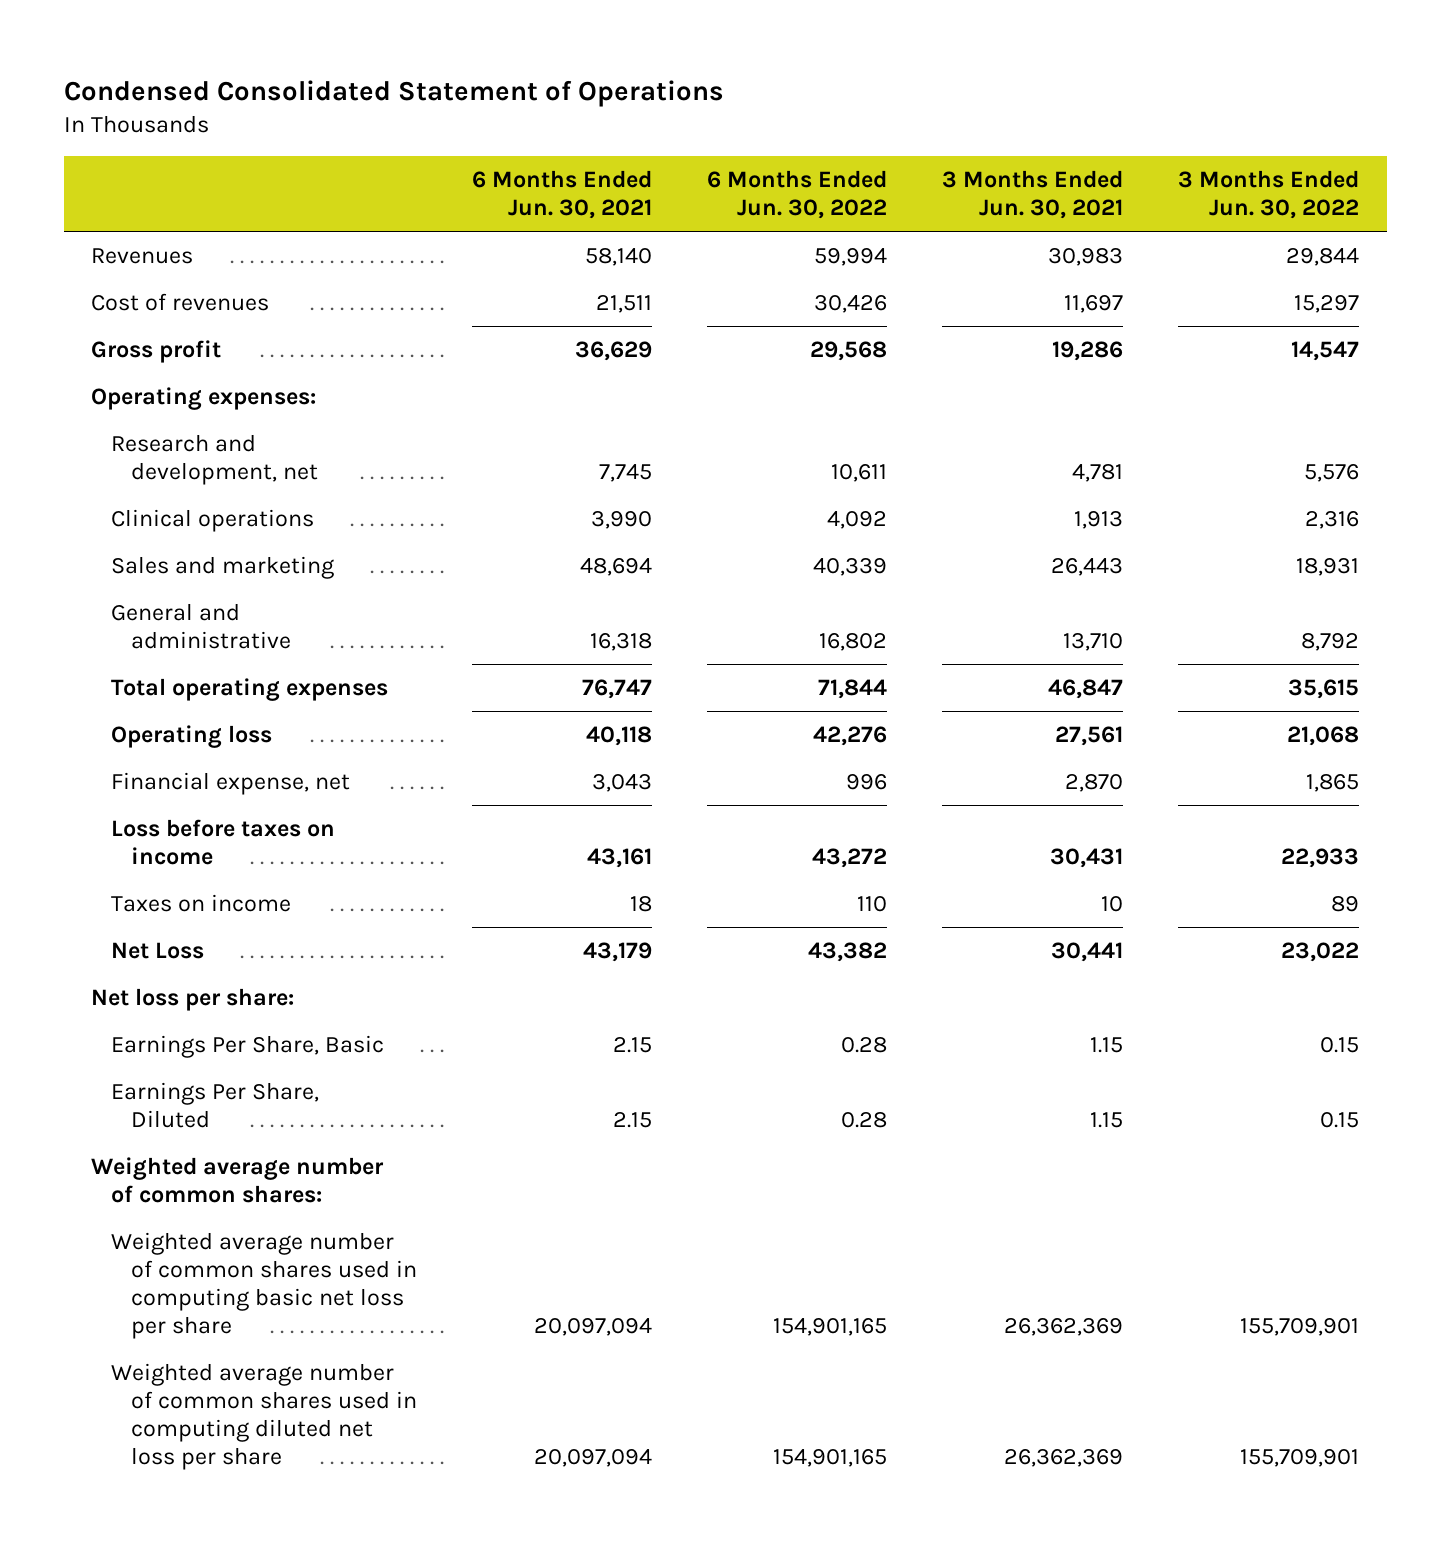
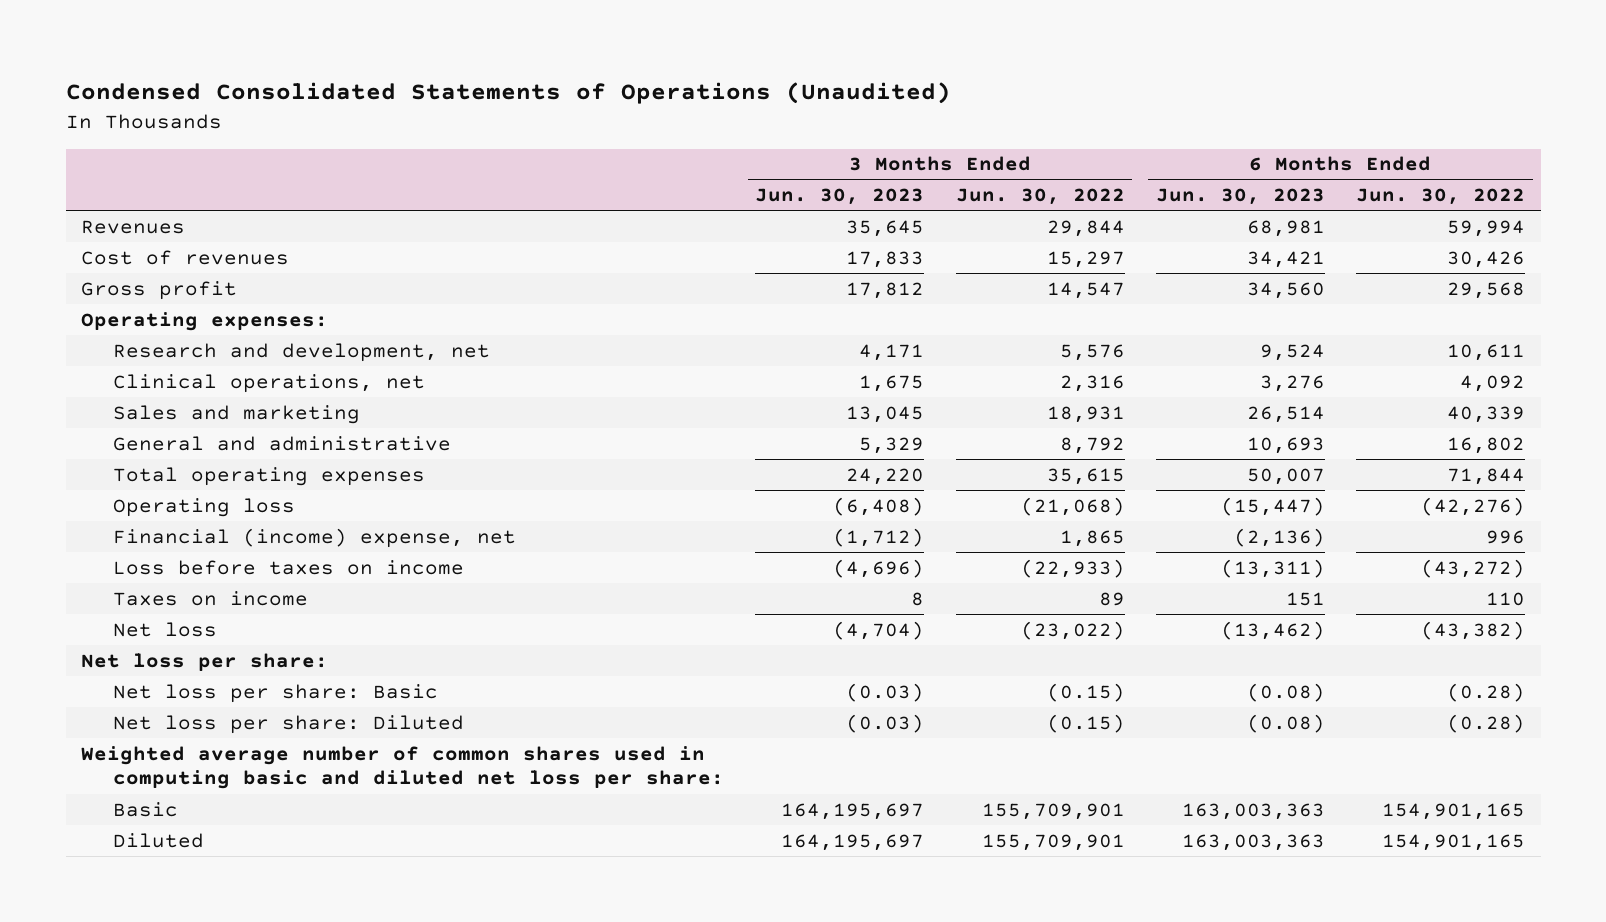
- Condensed Consolidated Statement of Operations
+ Condensed Consolidated Statements of Operations (Unaudited)
- | 6 Months Ended Jun. 30, 2021 | 6 Months Ended Jun. 30, 2022 | 3 Months Ended Jun. 30, 2021 | 3 Months Ended Jun. 30, 2022
+ | 3 Months Ended Jun. 30, 2023 | 3 Months Ended Jun. 30, 2022 | 6 Months Ended Jun. 30, 2023 | 6 Months Ended Jun. 30, 2022
- Clinical operations | 3,990 | 4,092 | 1,913 | 2,316
+ Clinical operations, net | 1,675 | 2,316 | 3,276 | 4,092
- Operating loss | 40,118 | 42,276 | 27,561 | 21,068
- Financial expense, net | 3,043 | 996 | 2,870 | 1,865
- Loss before taxes on income | 43,161 | 43,272 | 30,431 | 22,933
+ Operating loss | (6,408) | (21,068) | (15,447) | (42,276)
+ Financial (income) expense, net | (1,712) | 1,865 | (2,136) | 996
+ Loss before taxes on income | (4,696) | (22,933) | (13,311) | (43,272)
- Net Loss | 43,179 | 43,382 | 30,441 | 23,022
+ Net loss | (4,704) | (23,022) | (13,462) | (43,382)
- Earnings Per Share, Basic | 2.15 | 0.28 | 1.15 | 0.15
- Earnings Per Share, Diluted | 2.15 | 0.28 | 1.15 | 0.15
- Weighted average number of common shares:
- Weighted average number of common shares used in computing basic net loss per share | 20,097,094 | 154,901,165 | 26,362,369 | 155,709,901
- Weighted average number of common shares used in computing diluted net loss per share | 20,097,094 | 154,901,165 | 26,362,369 | 155,709,901
+ Net loss per share: Basic | (0.03) | (0.15) | (0.08) | (0.28)
+ Net loss per share: Diluted | (0.03) | (0.15) | (0.08) | (0.28)
+ Weighted average number of common shares used in computing basic and diluted net loss per share:
+ Basic | 164,195,697 | 155,709,901 | 163,003,363 | 154,901,165
+ Diluted | 164,195,697 | 155,709,901 | 163,003,363 | 154,901,165

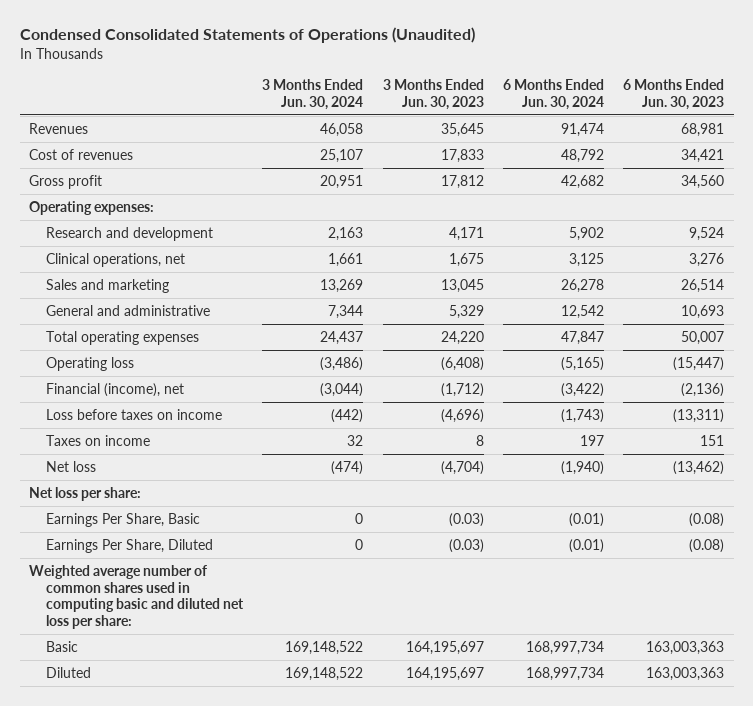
- | 3 Months Ended Jun. 30, 2023 | 3 Months Ended Jun. 30, 2022 | 6 Months Ended Jun. 30, 2023 | 6 Months Ended Jun. 30, 2022
+ | 3 Months Ended Jun. 30, 2024 | 3 Months Ended Jun. 30, 2023 | 6 Months Ended Jun. 30, 2024 | 6 Months Ended Jun. 30, 2023
- Research and development, net | 4,171 | 5,576 | 9,524 | 10,611
+ Research and development | 2,163 | 4,171 | 5,902 | 9,524
- Financial (income) expense, net | (1,712) | 1,865 | (2,136) | 996
+ Financial (income), net | (3,044) | (1,712) | (3,422) | (2,136)
- Net loss per share: Basic | (0.03) | (0.15) | (0.08) | (0.28)
- Net loss per share: Diluted | (0.03) | (0.15) | (0.08) | (0.28)
+ Earnings Per Share, Basic | 0 | (0.03) | (0.01) | (0.08)
+ Earnings Per Share, Diluted | 0 | (0.03) | (0.01) | (0.08)

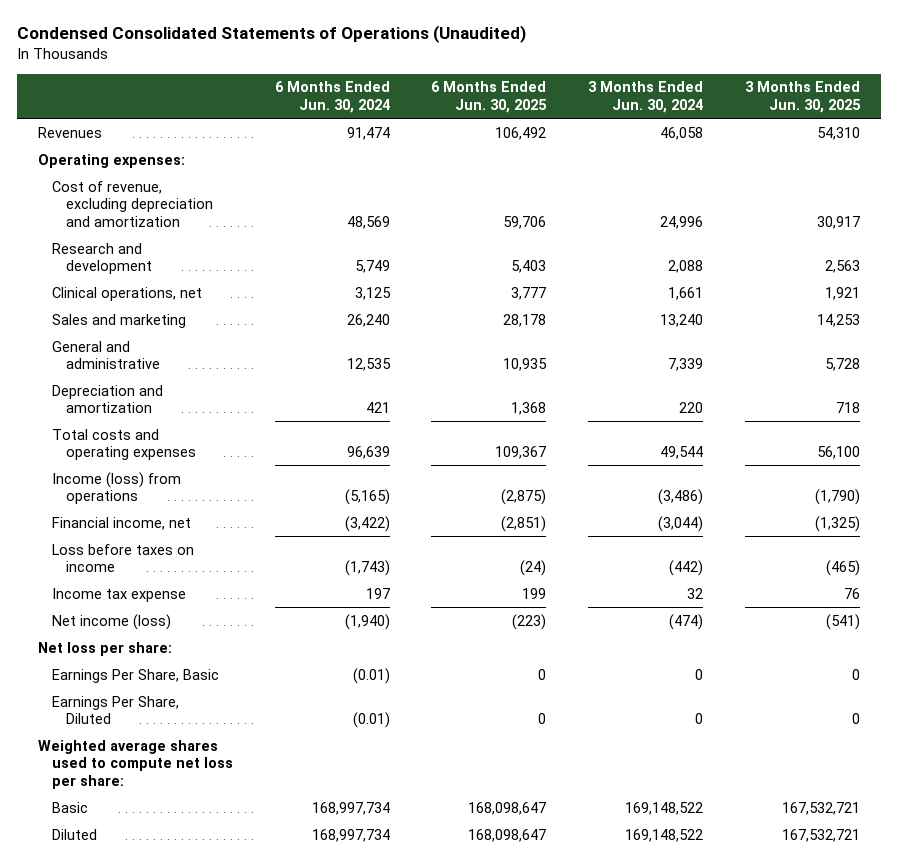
- | 3 Months Ended Jun. 30, 2024 | 3 Months Ended Jun. 30, 2023 | 6 Months Ended Jun. 30, 2024 | 6 Months Ended Jun. 30, 2023
+ | 6 Months Ended Jun. 30, 2024 | 6 Months Ended Jun. 30, 2025 | 3 Months Ended Jun. 30, 2024 | 3 Months Ended Jun. 30, 2025
- Cost of revenues | 25,107 | 17,833 | 48,792 | 34,421
- Gross profit | 20,951 | 17,812 | 42,682 | 34,560
- Research and development | 2,163 | 4,171 | 5,902 | 9,524
+ Cost of revenue, excluding depreciation and amortization | 48,569 | 59,706 | 24,996 | 30,917
+ Research and development | 5,749 | 5,403 | 2,088 | 2,563
- Sales and marketing | 13,269 | 13,045 | 26,278 | 26,514
- General and administrative | 7,344 | 5,329 | 12,542 | 10,693
- Total operating expenses | 24,437 | 24,220 | 47,847 | 50,007
- Operating loss | (3,486) | (6,408) | (5,165) | (15,447)
- Financial (income), net | (3,044) | (1,712) | (3,422) | (2,136)
+ Sales and marketing | 26,240 | 28,178 | 13,240 | 14,253
+ General and administrative | 12,535 | 10,935 | 7,339 | 5,728
+ Depreciation and amortization | 421 | 1,368 | 220 | 718
+ Total costs and operating expenses | 96,639 | 109,367 | 49,544 | 56,100
+ Income (loss) from operations | (5,165) | (2,875) | (3,486) | (1,790)
+ Financial income, net | (3,422) | (2,851) | (3,044) | (1,325)
- Taxes on income | 32 | 8 | 197 | 151
- Net loss | (474) | (4,704) | (1,940) | (13,462)
+ Income tax expense | 197 | 199 | 32 | 76
+ Net income (loss) | (1,940) | (223) | (474) | (541)
- Weighted average number of common shares used in computing basic and diluted net loss per share:
+ Weighted average shares used to compute net loss per share:

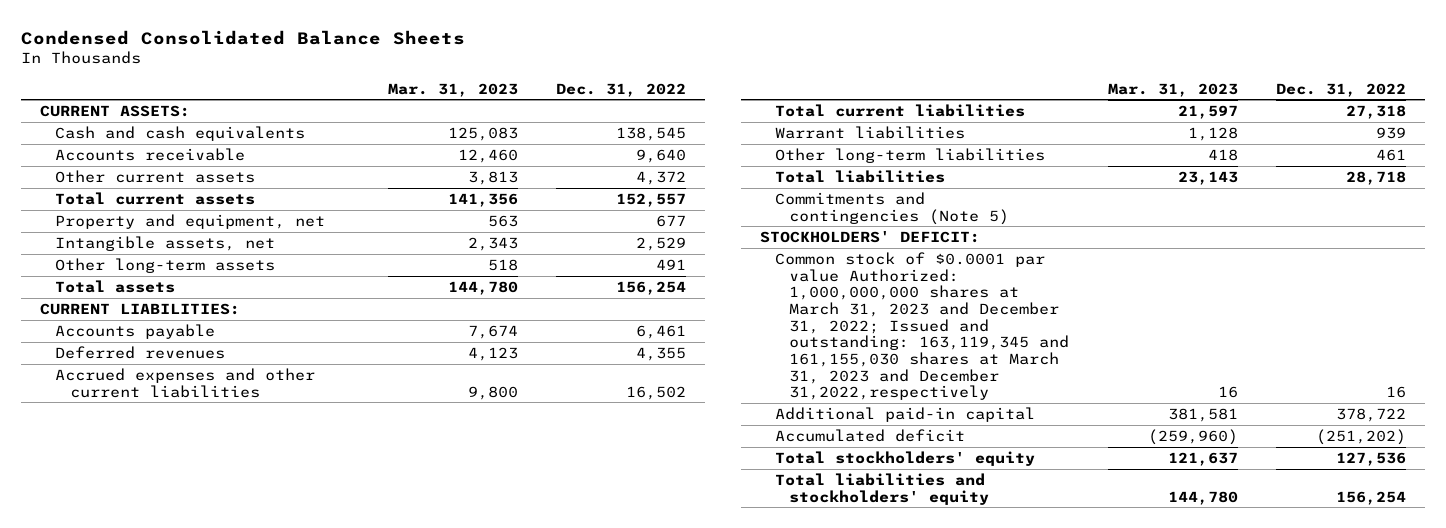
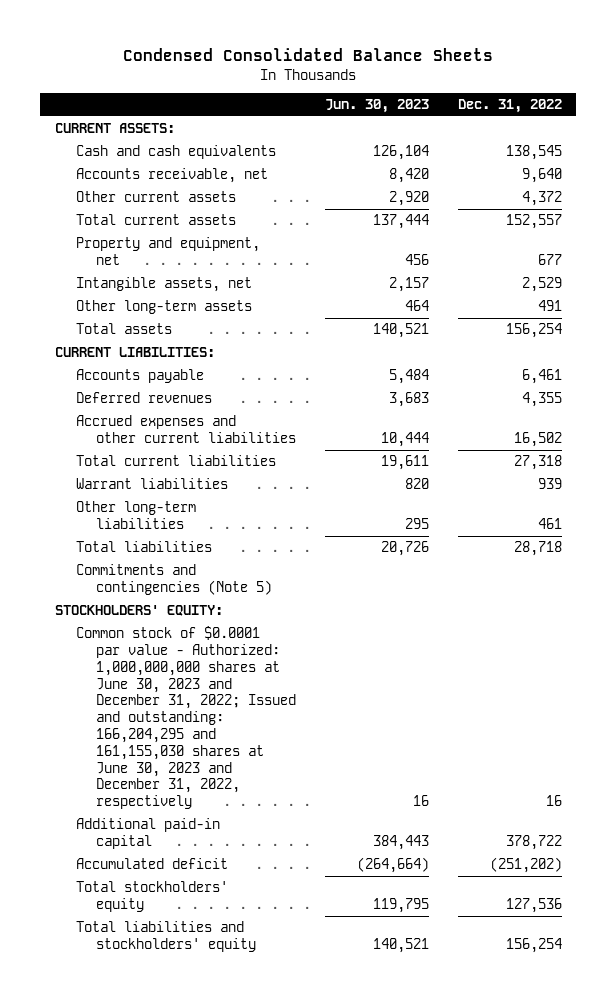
- | Mar. 31, 2023 | Dec. 31, 2022
+ | Jun. 30, 2023 | Dec. 31, 2022
- Accounts receivable | 12,460 | 9,640
+ Accounts receivable, net | 8,420 | 9,640
- STOCKHOLDERS' DEFICIT:
- Common stock of $0.0001 par value Authorized: 1,000,000,000 shares at March 31, 2023 and December 31, 2022; Issued and outstanding: 163,119,345 and 161,155,030 shares at March 31, 2023 and December 31,2022,respectively | 16 | 16
+ STOCKHOLDERS' EQUITY:
+ Common stock of $0.0001 par value - Authorized: 1,000,000,000 shares at June 30, 2023 and December 31, 2022; Issued and outstanding: 166,204,295 and 161,155,030 shares at June 30, 2023 and December 31, 2022, respectively | 16 | 16

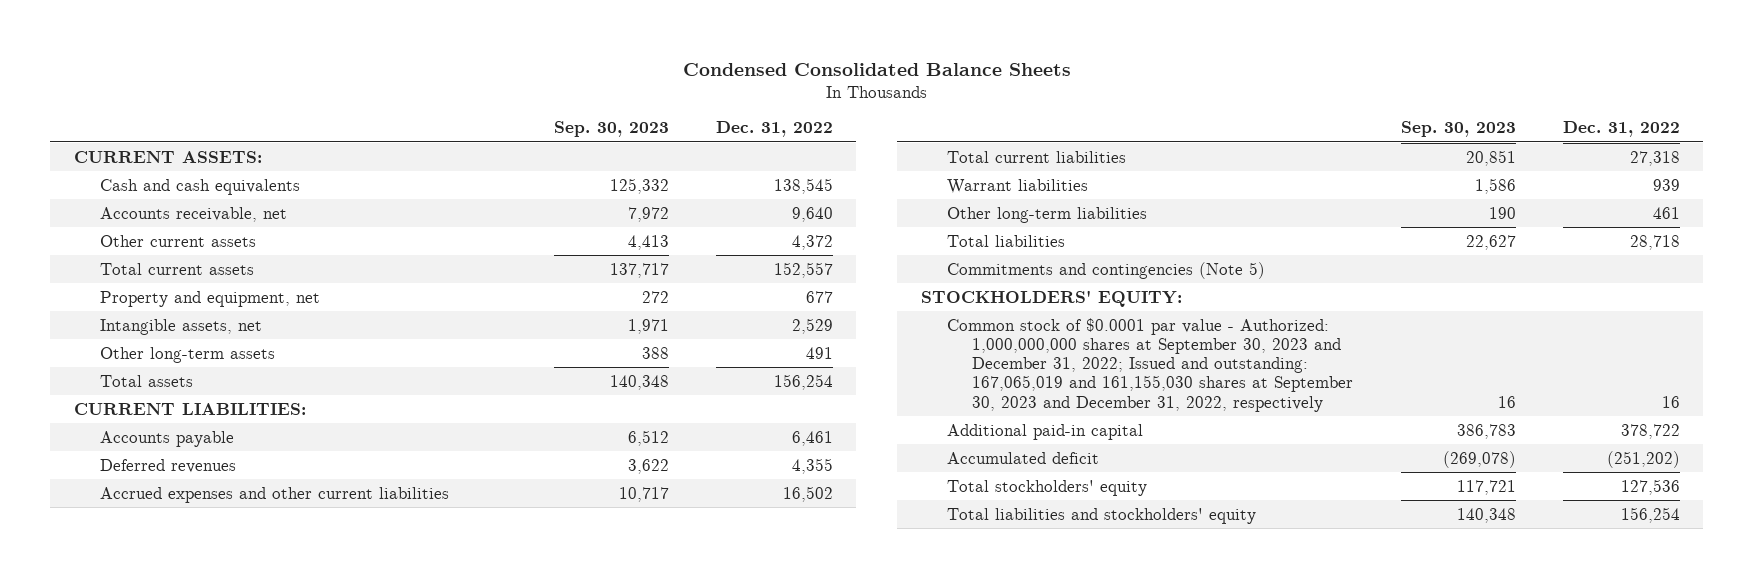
- | Jun. 30, 2023 | Dec. 31, 2022
+ | Sep. 30, 2023 | Dec. 31, 2022
- Common stock of $0.0001 par value - Authorized: 1,000,000,000 shares at June 30, 2023 and December 31, 2022; Issued and outstanding: 166,204,295 and 161,155,030 shares at June 30, 2023 and December 31, 2022, respectively | 16 | 16
+ Common stock of $0.0001 par value - Authorized: 1,000,000,000 shares at September 30, 2023 and December 31, 2022; Issued and outstanding: 167,065,019 and 161,155,030 shares at September 30, 2023 and December 31, 2022, respectively | 16 | 16

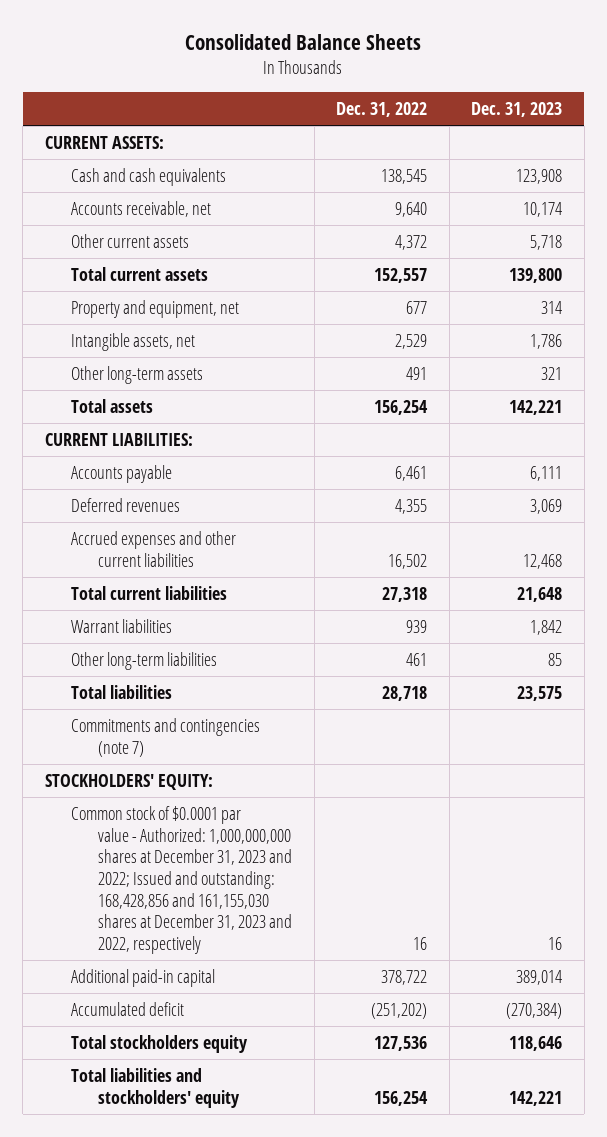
- Condensed Consolidated Balance Sheets
+ Consolidated Balance Sheets
- | Sep. 30, 2023 | Dec. 31, 2022
+ | Dec. 31, 2022 | Dec. 31, 2023
- Commitments and contingencies (Note 5)
+ Commitments and contingencies (note 7)
- Common stock of $0.0001 par value - Authorized: 1,000,000,000 shares at September 30, 2023 and December 31, 2022; Issued and outstanding: 167,065,019 and 161,155,030 shares at September 30, 2023 and December 31, 2022, respectively | 16 | 16
+ Common stock of $0.0001 par value - Authorized: 1,000,000,000 shares at December 31, 2023 and 2022; Issued and outstanding: 168,428,856 and 161,155,030 shares at December 31, 2023 and 2022, respectively | 16 | 16
- Total stockholders' equity | 117,721 | 127,536
+ Total stockholders equity | 127,536 | 118,646

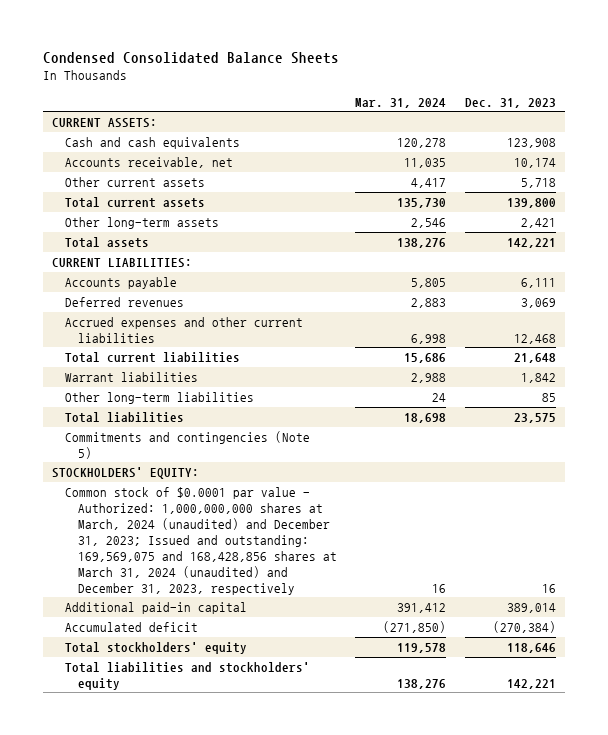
- Consolidated Balance Sheets
+ Condensed Consolidated Balance Sheets
- | Dec. 31, 2022 | Dec. 31, 2023
+ | Mar. 31, 2024 | Dec. 31, 2023
- Property and equipment, net | 677 | 314
- Intangible assets, net | 2,529 | 1,786
- Other long-term assets | 491 | 321
+ Other long-term assets | 2,546 | 2,421
- Commitments and contingencies (note 7)
+ Commitments and contingencies (Note 5)
- Common stock of $0.0001 par value - Authorized: 1,000,000,000 shares at December 31, 2023 and 2022; Issued and outstanding: 168,428,856 and 161,155,030 shares at December 31, 2023 and 2022, respectively | 16 | 16
+ Common stock of $0.0001 par value - Authorized: 1,000,000,000 shares at March, 2024 (unaudited) and December 31, 2023; Issued and outstanding: 169,569,075 and 168,428,856 shares at March 31, 2024 (unaudited) and December 31, 2023, respectively | 16 | 16
- Total stockholders equity | 127,536 | 118,646
+ Total stockholders' equity | 119,578 | 118,646

